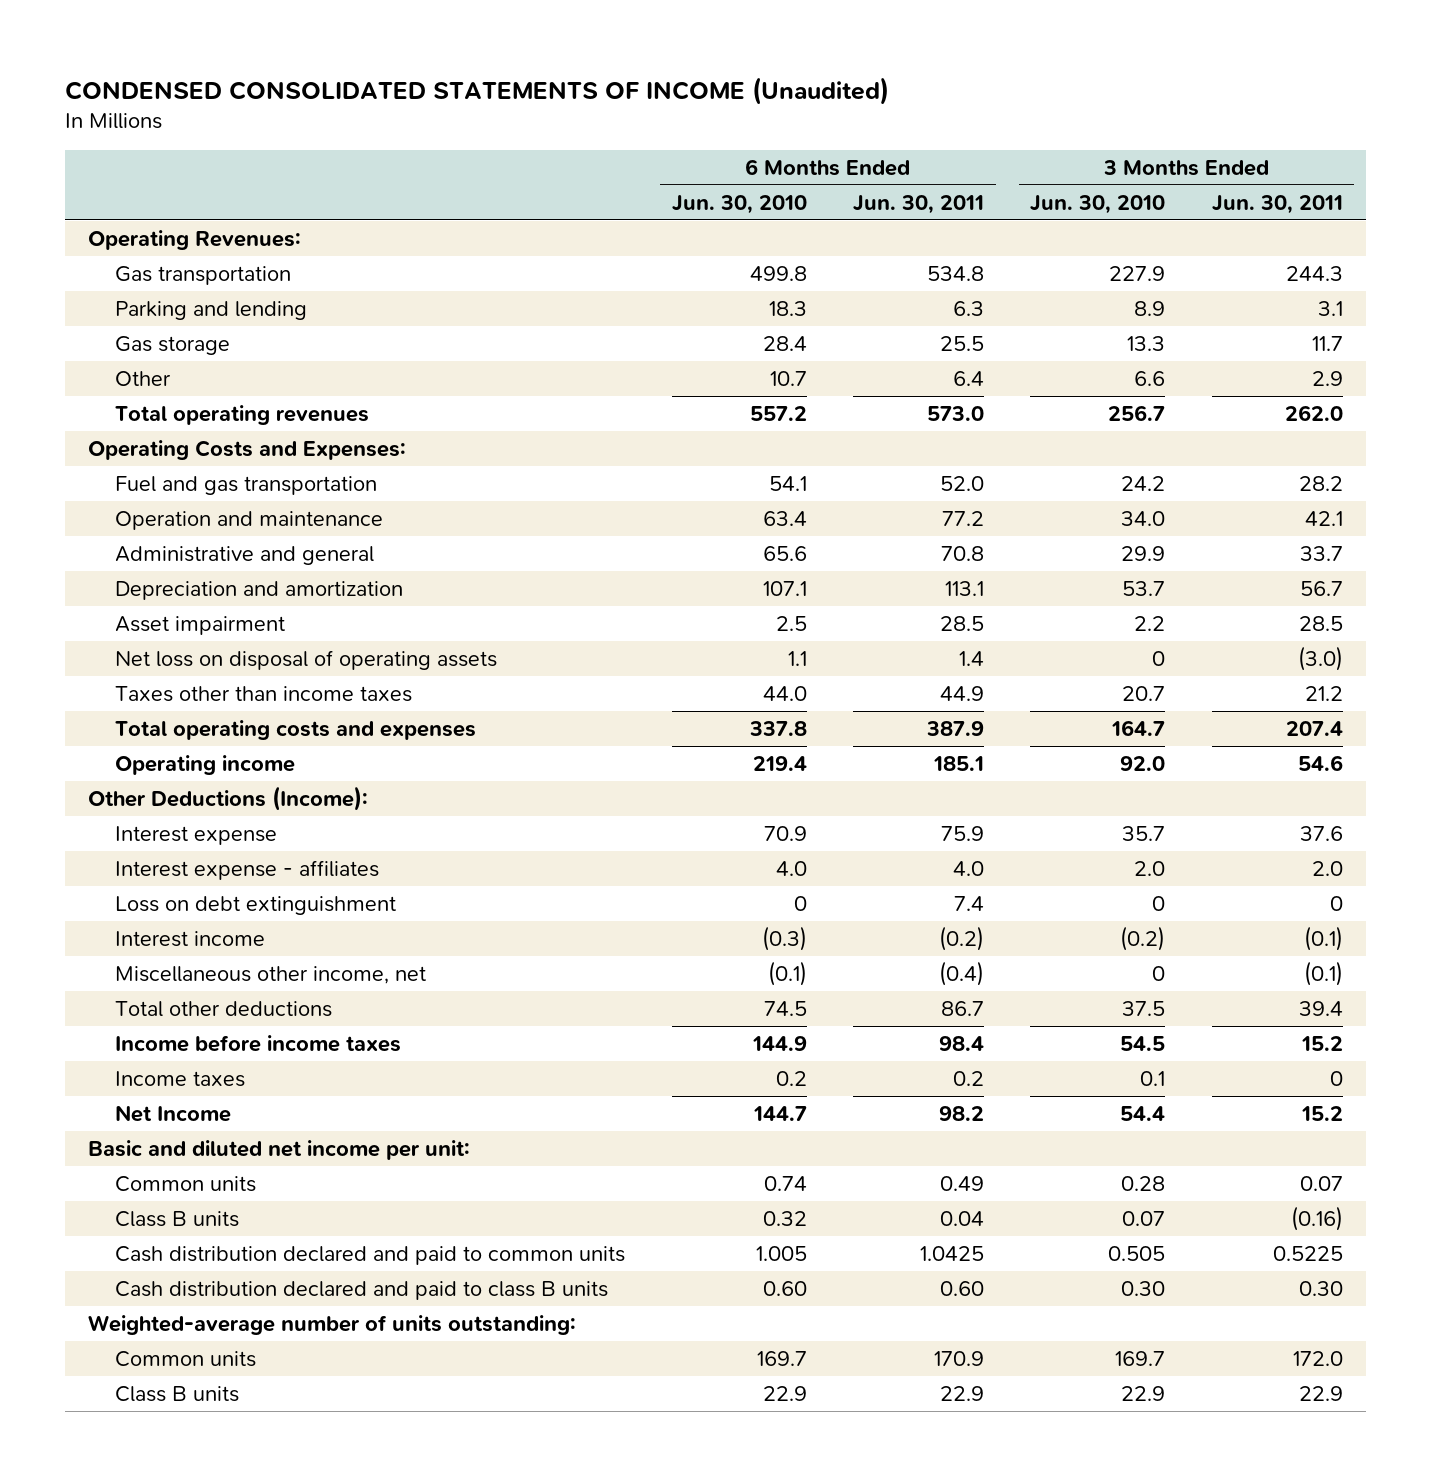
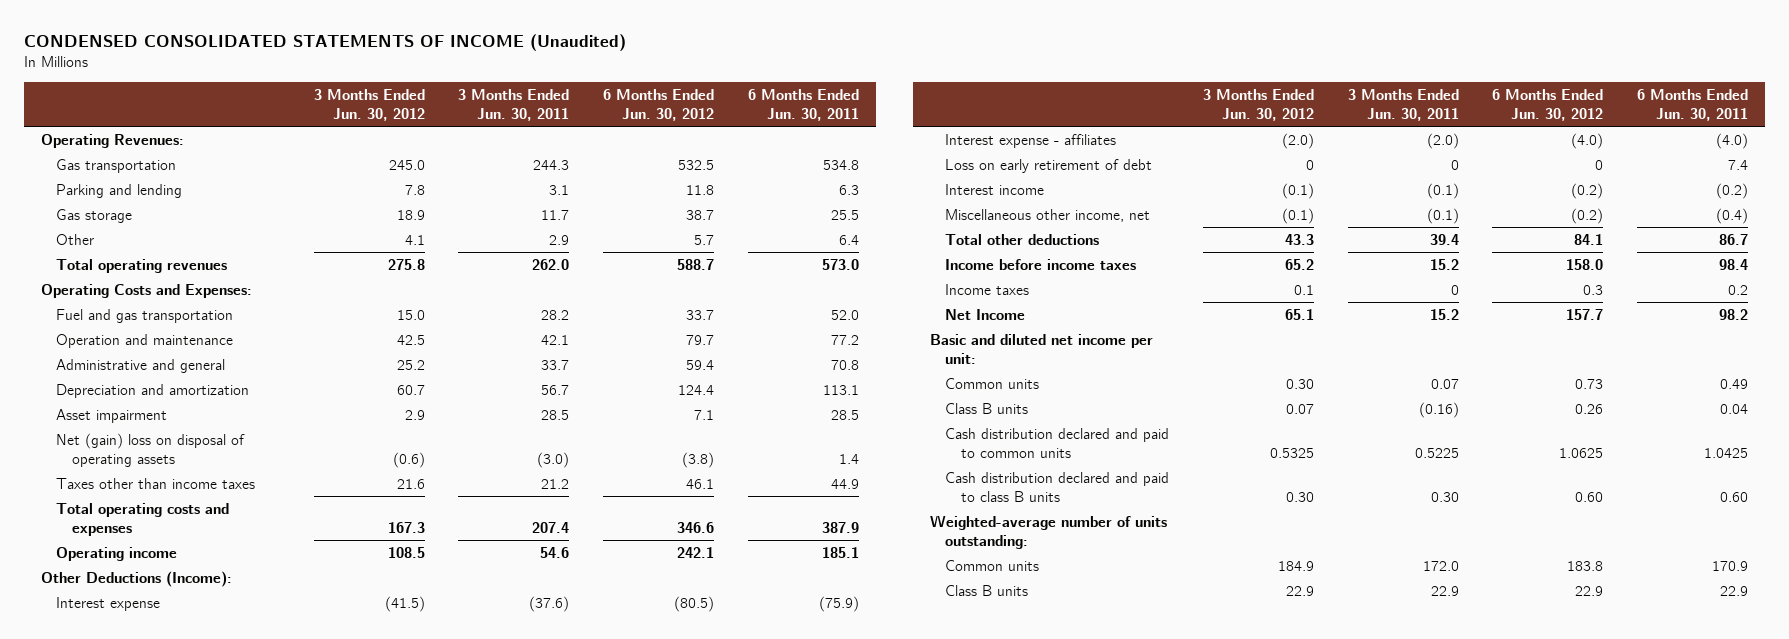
- | 6 Months Ended Jun. 30, 2010 | 6 Months Ended Jun. 30, 2011 | 3 Months Ended Jun. 30, 2010 | 3 Months Ended Jun. 30, 2011
+ | 3 Months Ended Jun. 30, 2012 | 3 Months Ended Jun. 30, 2011 | 6 Months Ended Jun. 30, 2012 | 6 Months Ended Jun. 30, 2011
- Net loss on disposal of operating assets | 1.1 | 1.4 | 0 | (3.0)
+ Net (gain) loss on disposal of operating assets | (0.6) | (3.0) | (3.8) | 1.4
- Interest expense | 70.9 | 75.9 | 35.7 | 37.6
- Interest expense - affiliates | 4.0 | 4.0 | 2.0 | 2.0
- Loss on debt extinguishment | 0 | 7.4 | 0 | 0
+ Interest expense | (41.5) | (37.6) | (80.5) | (75.9)
+ Interest expense - affiliates | (2.0) | (2.0) | (4.0) | (4.0)
+ Loss on early retirement of debt | 0 | 0 | 0 | 7.4

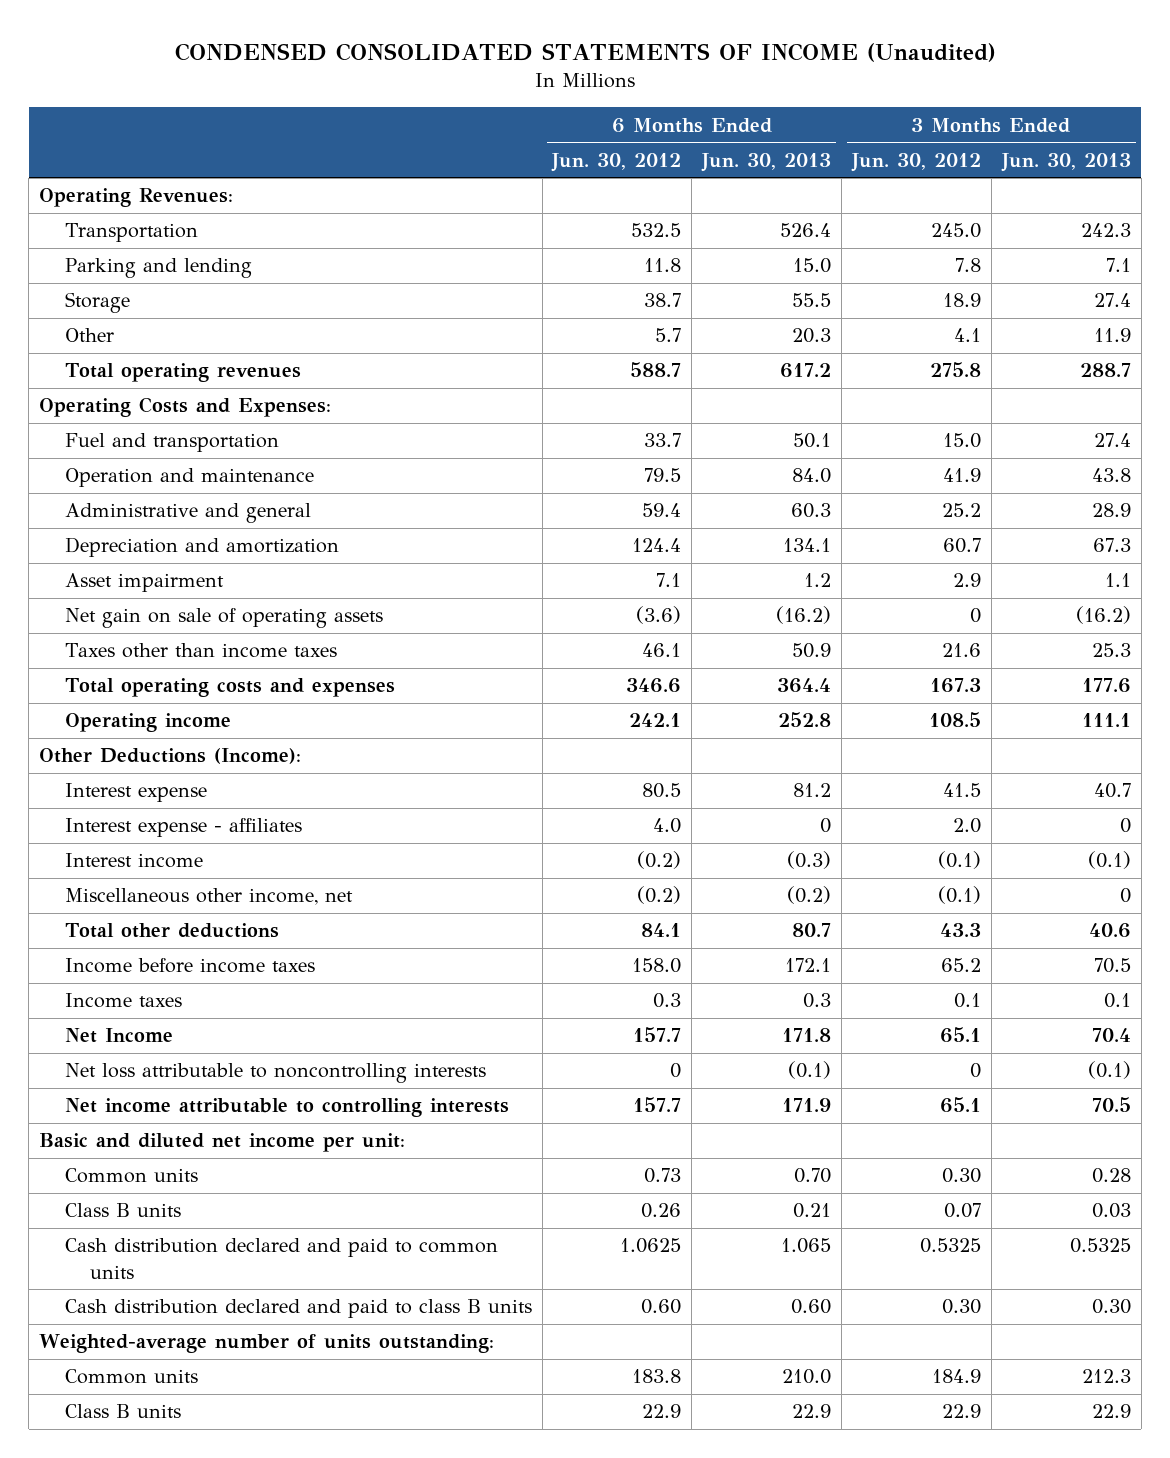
- | 3 Months Ended Jun. 30, 2012 | 3 Months Ended Jun. 30, 2011 | 6 Months Ended Jun. 30, 2012 | 6 Months Ended Jun. 30, 2011
+ | 6 Months Ended Jun. 30, 2012 | 6 Months Ended Jun. 30, 2013 | 3 Months Ended Jun. 30, 2012 | 3 Months Ended Jun. 30, 2013
- Gas transportation | 245.0 | 244.3 | 532.5 | 534.8
+ Transportation | 532.5 | 526.4 | 245.0 | 242.3
- Gas storage | 18.9 | 11.7 | 38.7 | 25.5
+ Storage | 38.7 | 55.5 | 18.9 | 27.4
- Fuel and gas transportation | 15.0 | 28.2 | 33.7 | 52.0
- Operation and maintenance | 42.5 | 42.1 | 79.7 | 77.2
+ Fuel and transportation | 33.7 | 50.1 | 15.0 | 27.4
+ Operation and maintenance | 79.5 | 84.0 | 41.9 | 43.8
- Net (gain) loss on disposal of operating assets | (0.6) | (3.0) | (3.8) | 1.4
+ Net gain on sale of operating assets | (3.6) | (16.2) | 0 | (16.2)
- Interest expense | (41.5) | (37.6) | (80.5) | (75.9)
- Interest expense - affiliates | (2.0) | (2.0) | (4.0) | (4.0)
- Loss on early retirement of debt | 0 | 0 | 0 | 7.4
+ Interest expense | 80.5 | 81.2 | 41.5 | 40.7
+ Interest expense - affiliates | 4.0 | 0 | 2.0 | 0
+ Net loss attributable to noncontrolling interests | 0 | (0.1) | 0 | (0.1)
+ Net income attributable to controlling interests | 157.7 | 171.9 | 65.1 | 70.5

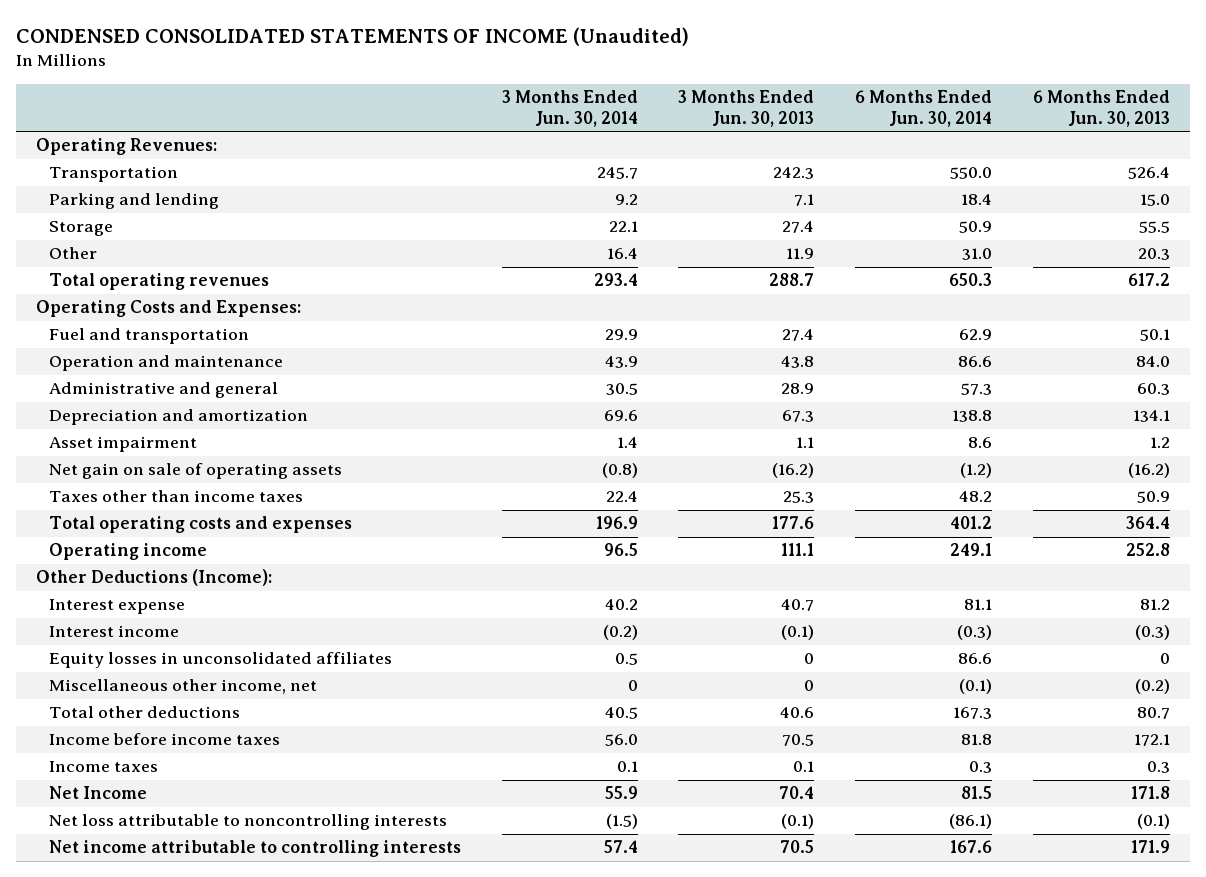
- | 6 Months Ended Jun. 30, 2012 | 6 Months Ended Jun. 30, 2013 | 3 Months Ended Jun. 30, 2012 | 3 Months Ended Jun. 30, 2013
+ | 3 Months Ended Jun. 30, 2014 | 3 Months Ended Jun. 30, 2013 | 6 Months Ended Jun. 30, 2014 | 6 Months Ended Jun. 30, 2013
- Interest expense - affiliates | 4.0 | 0 | 2.0 | 0
+ Equity losses in unconsolidated affiliates | 0.5 | 0 | 86.6 | 0
- Basic and diluted net income per unit:
- Common units | 0.73 | 0.70 | 0.30 | 0.28
- Class B units | 0.26 | 0.21 | 0.07 | 0.03
- Cash distribution declared and paid to common units | 1.0625 | 1.065 | 0.5325 | 0.5325
- Cash distribution declared and paid to class B units | 0.60 | 0.60 | 0.30 | 0.30
- Weighted-average number of units outstanding:
- Common units | 183.8 | 210.0 | 184.9 | 212.3
- Class B units | 22.9 | 22.9 | 22.9 | 22.9

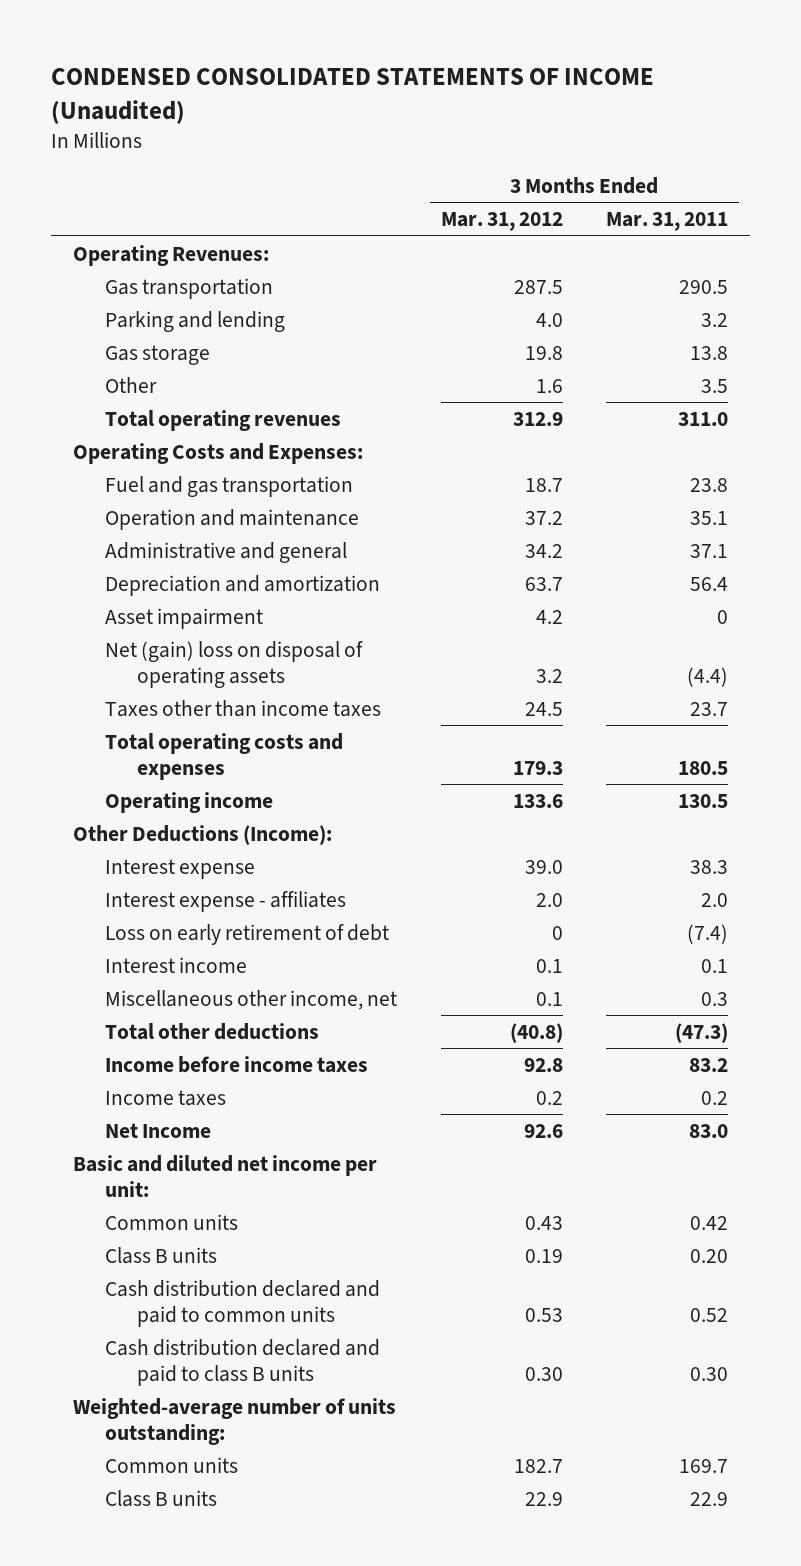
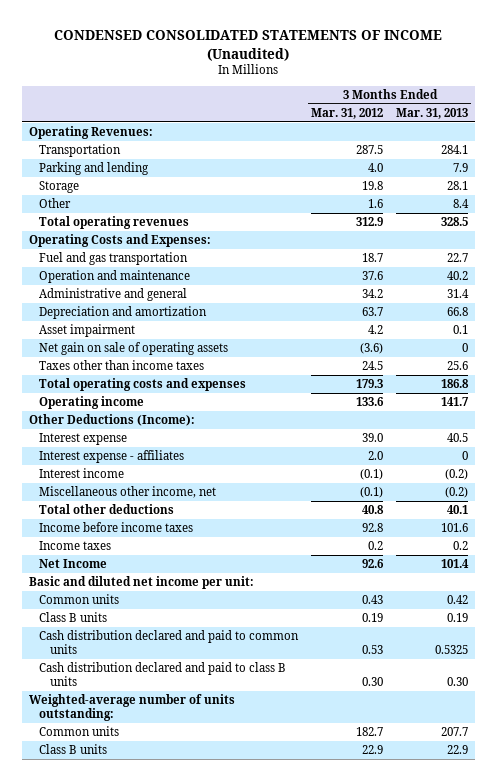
- | 3 Months Ended Mar. 31, 2012 | 3 Months Ended Mar. 31, 2011
+ | 3 Months Ended Mar. 31, 2012 | 3 Months Ended Mar. 31, 2013
- Gas transportation | 287.5 | 290.5
+ Transportation | 287.5 | 284.1
- Gas storage | 19.8 | 13.8
+ Storage | 19.8 | 28.1
- Operation and maintenance | 37.2 | 35.1
+ Operation and maintenance | 37.6 | 40.2
- Net (gain) loss on disposal of operating assets | 3.2 | (4.4)
+ Net gain on sale of operating assets | (3.6) | 0
- Loss on early retirement of debt | 0 | (7.4)
- Interest income | 0.1 | 0.1
- Miscellaneous other income, net | 0.1 | 0.3
- Total other deductions | (40.8) | (47.3)
+ Interest income | (0.1) | (0.2)
+ Miscellaneous other income, net | (0.1) | (0.2)
+ Total other deductions | 40.8 | 40.1

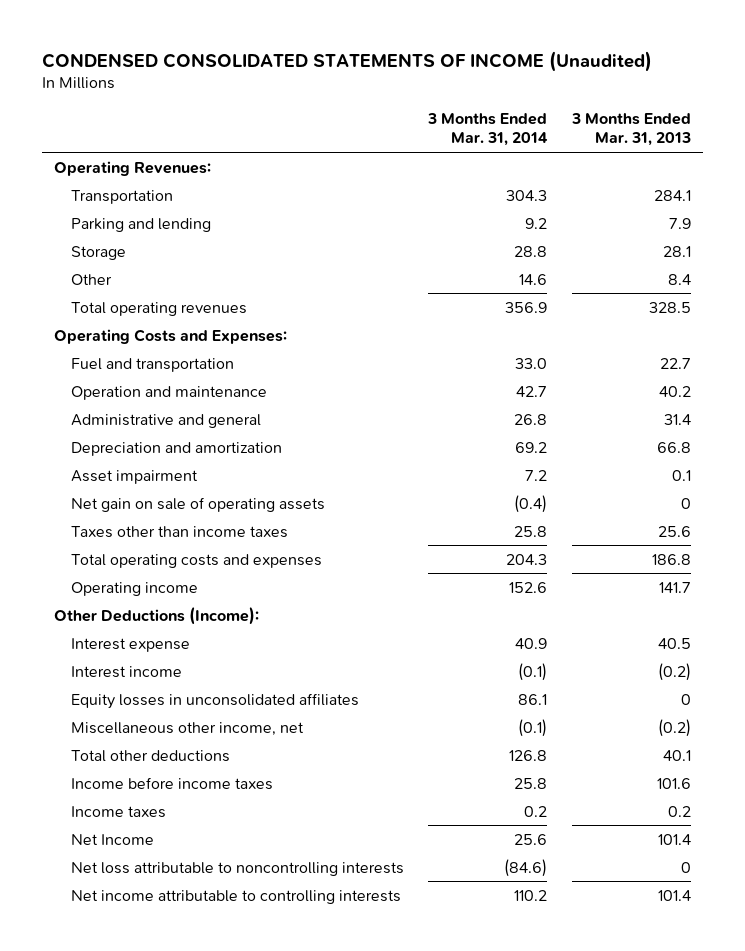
- | 3 Months Ended Mar. 31, 2012 | 3 Months Ended Mar. 31, 2013
+ | 3 Months Ended Mar. 31, 2014 | 3 Months Ended Mar. 31, 2013
- Fuel and gas transportation | 18.7 | 22.7
+ Fuel and transportation | 33.0 | 22.7
- Interest expense - affiliates | 2.0 | 0
+ Equity losses in unconsolidated affiliates | 86.1 | 0
- Basic and diluted net income per unit:
- Common units | 0.43 | 0.42
- Class B units | 0.19 | 0.19
- Cash distribution declared and paid to common units | 0.53 | 0.5325
- Cash distribution declared and paid to class B units | 0.30 | 0.30
- Weighted-average number of units outstanding:
- Common units | 182.7 | 207.7
- Class B units | 22.9 | 22.9
+ Net loss attributable to noncontrolling interests | (84.6) | 0
+ Net income attributable to controlling interests | 110.2 | 101.4

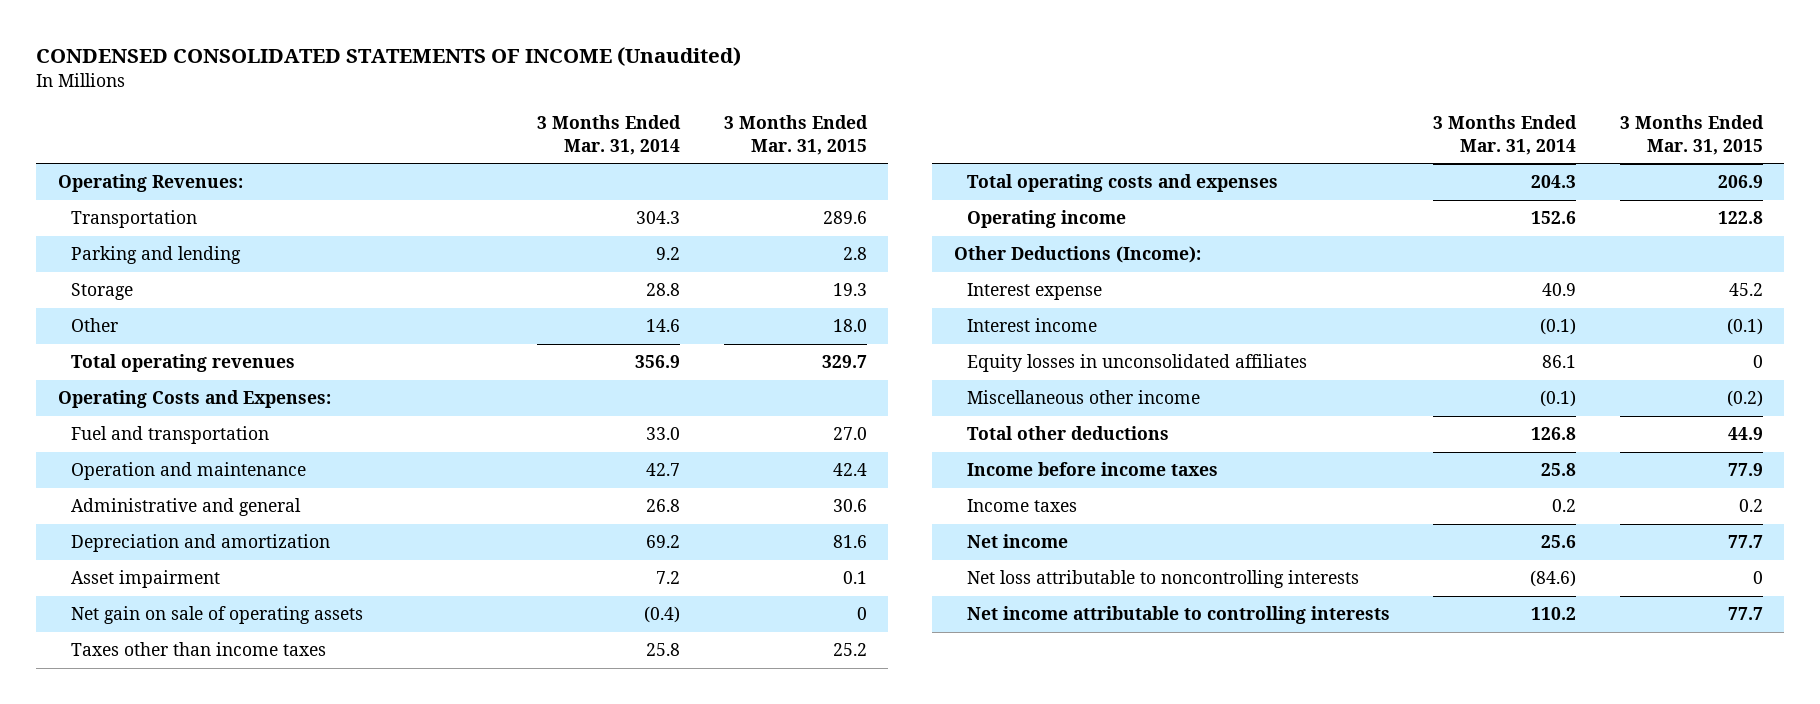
- | 3 Months Ended Mar. 31, 2014 | 3 Months Ended Mar. 31, 2013
+ | 3 Months Ended Mar. 31, 2014 | 3 Months Ended Mar. 31, 2015
- Miscellaneous other income, net | (0.1) | (0.2)
+ Miscellaneous other income | (0.1) | (0.2)
- Net Income | 25.6 | 101.4
+ Net income | 25.6 | 77.7

